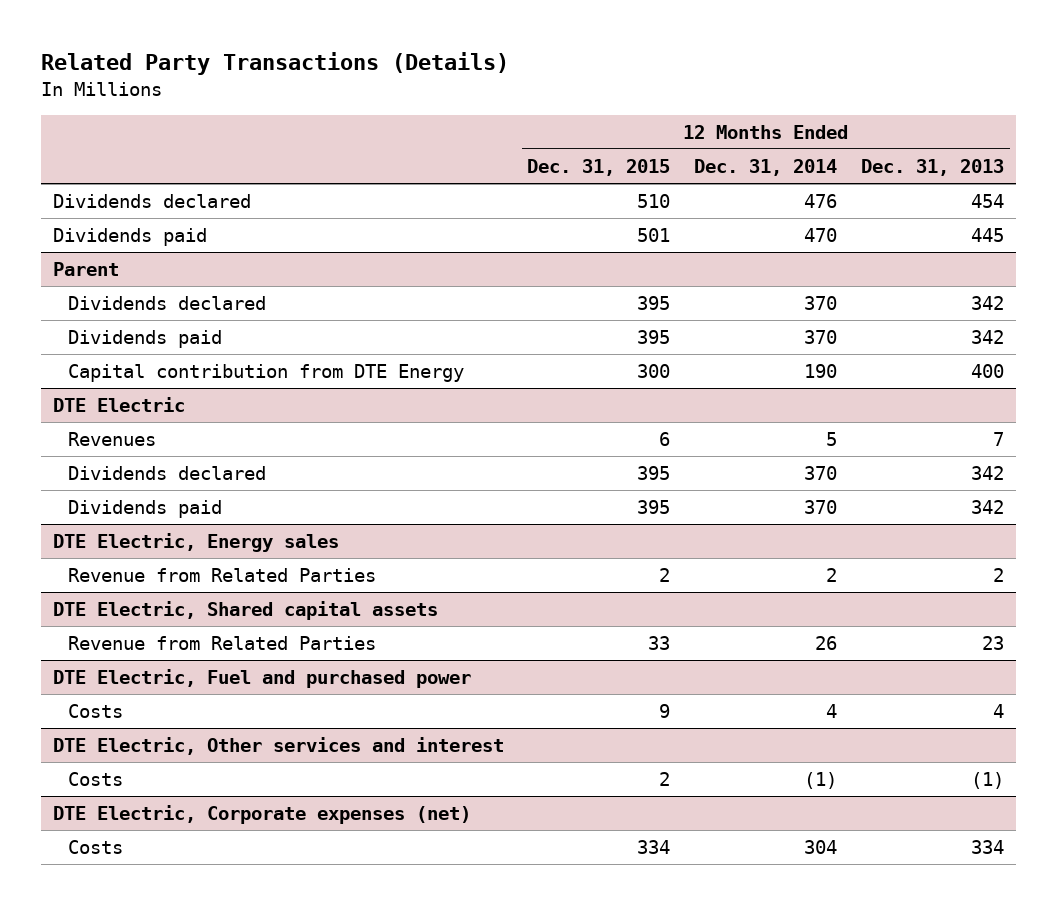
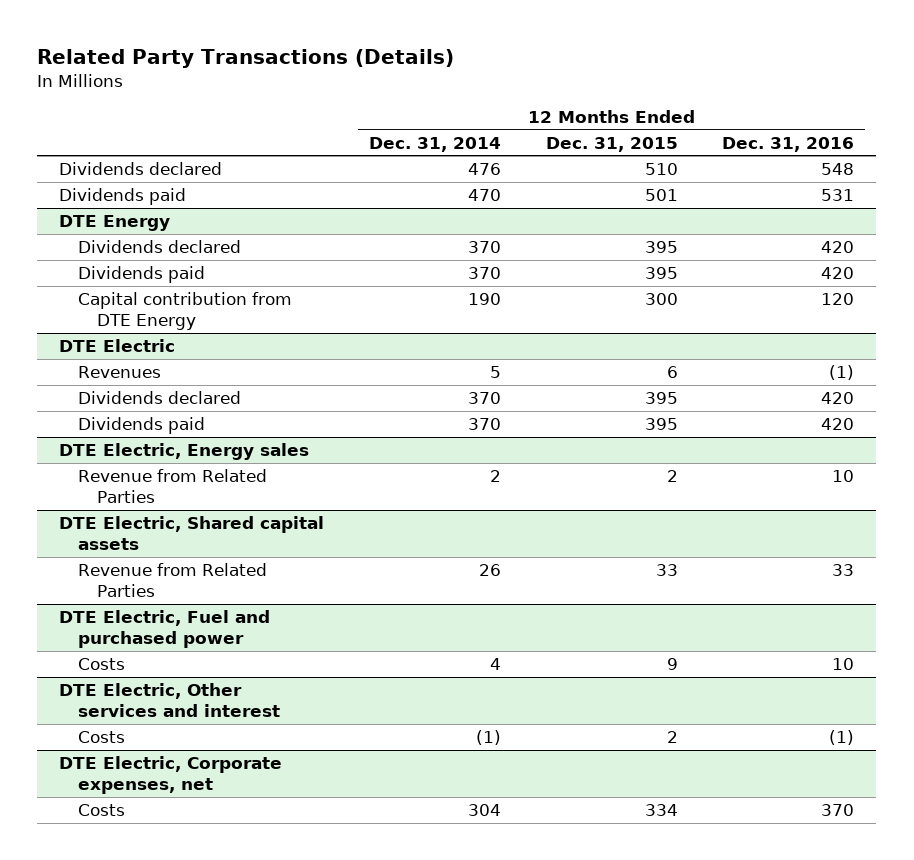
- | 12 Months Ended Dec. 31, 2015 | 12 Months Ended Dec. 31, 2014 | 12 Months Ended Dec. 31, 2013
+ | 12 Months Ended Dec. 31, 2014 | 12 Months Ended Dec. 31, 2015 | 12 Months Ended Dec. 31, 2016
- Parent
+ DTE Energy
- DTE Electric, Corporate expenses (net)
+ DTE Electric, Corporate expenses, net

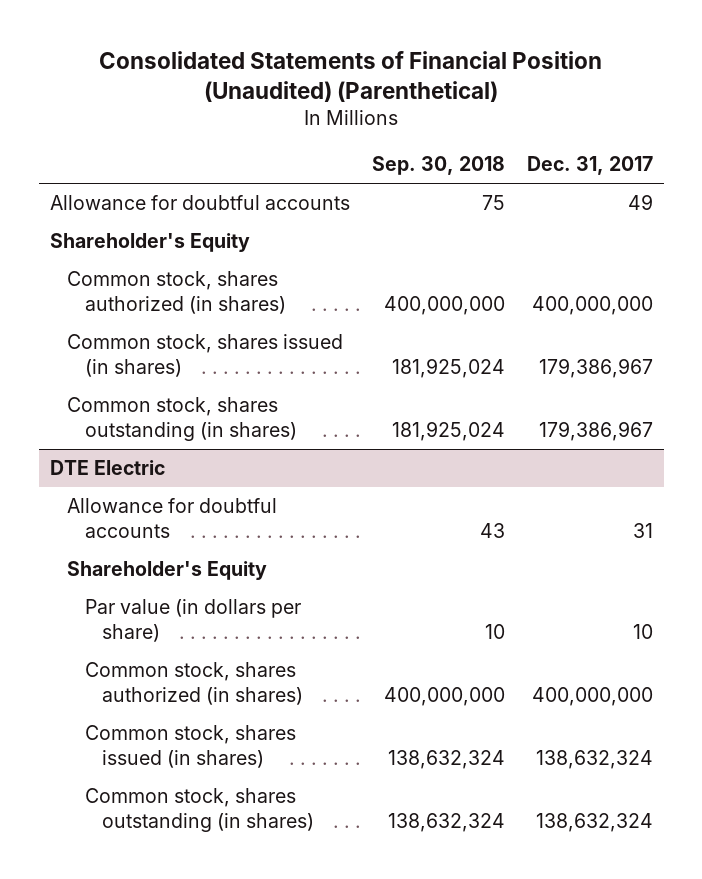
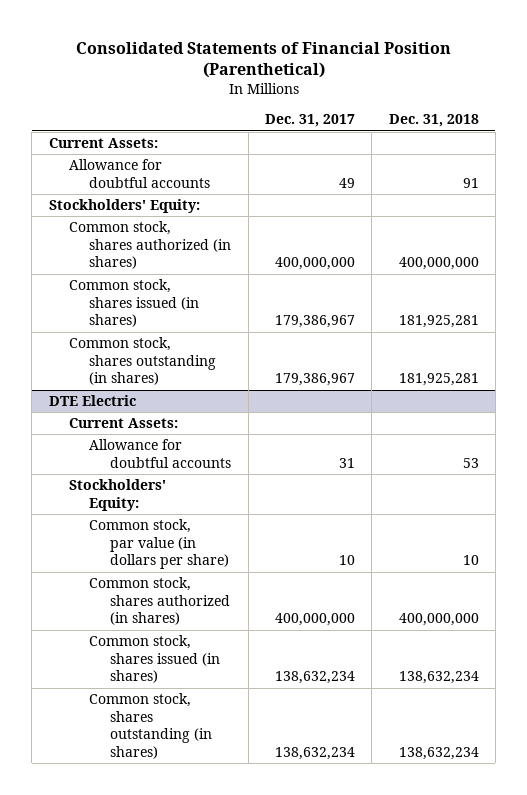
- Consolidated Statements of Financial Position (Unaudited) (Parenthetical)
+ Consolidated Statements of Financial Position (Parenthetical)
- | Sep. 30, 2018 | Dec. 31, 2017
+ | Dec. 31, 2017 | Dec. 31, 2018
+ Current Assets:
- Shareholder's Equity
+ Stockholders' Equity:
@ DTE Electric
+ Current Assets:
- Shareholder's Equity
- Par value (in dollars per share) | 10 | 10
+ Stockholders' Equity:
+ Common stock, par value (in dollars per share) | 10 | 10
- Common stock, shares issued (in shares) | 138,632,324 | 138,632,324
- Common stock, shares outstanding (in shares) | 138,632,324 | 138,632,324
+ Common stock, shares issued (in shares) | 138,632,234 | 138,632,234
+ Common stock, shares outstanding (in shares) | 138,632,234 | 138,632,234

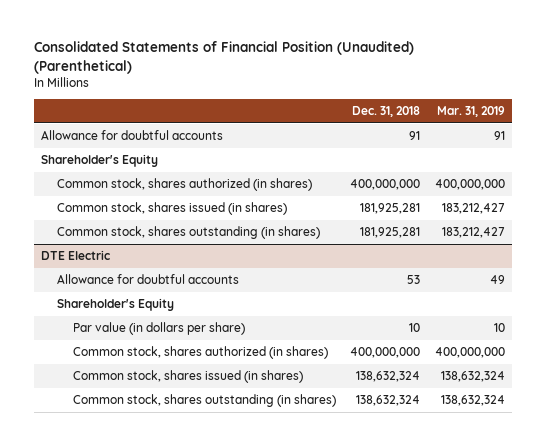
- Consolidated Statements of Financial Position (Parenthetical)
+ Consolidated Statements of Financial Position (Unaudited) (Parenthetical)
- | Dec. 31, 2017 | Dec. 31, 2018
+ | Dec. 31, 2018 | Mar. 31, 2019
- Current Assets:
- Stockholders' Equity:
+ Shareholder's Equity
@ DTE Electric
- Current Assets:
- Stockholders' Equity:
- Common stock, par value (in dollars per share) | 10 | 10
+ Shareholder's Equity
+ Par value (in dollars per share) | 10 | 10
- Common stock, shares issued (in shares) | 138,632,234 | 138,632,234
- Common stock, shares outstanding (in shares) | 138,632,234 | 138,632,234
+ Common stock, shares issued (in shares) | 138,632,324 | 138,632,324
+ Common stock, shares outstanding (in shares) | 138,632,324 | 138,632,324

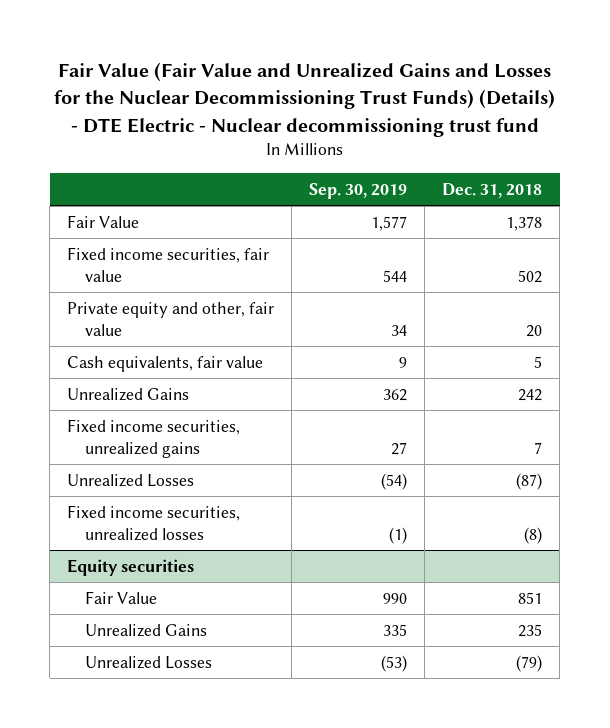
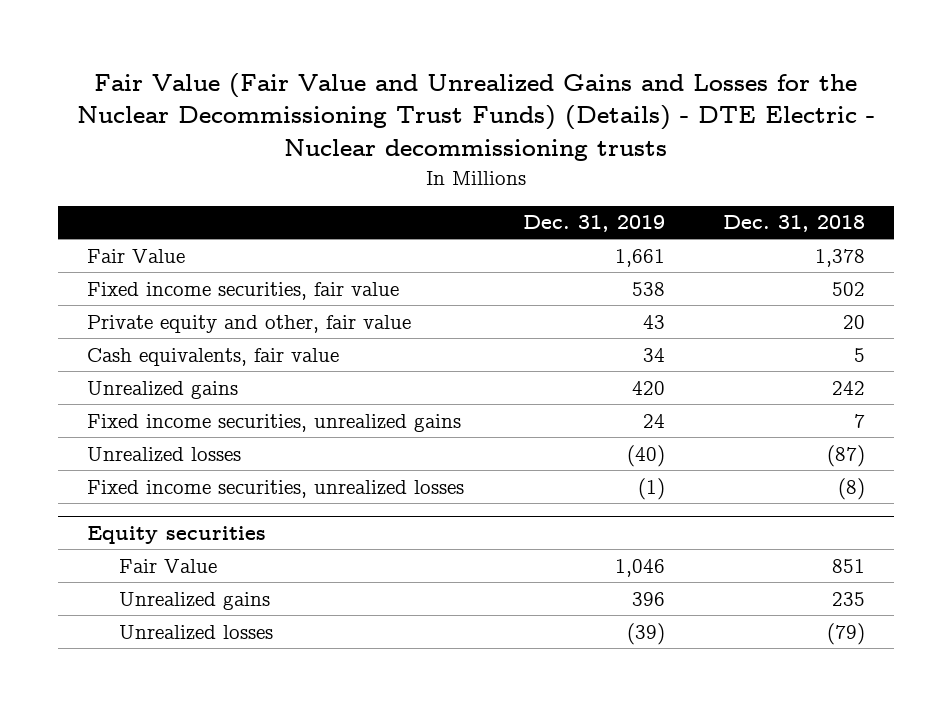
- Fair Value (Fair Value and Unrealized Gains and Losses for the Nuclear Decommissioning Trust Funds) (Details) - DTE Electric - Nuclear decommissioning trust fund
+ Fair Value (Fair Value and Unrealized Gains and Losses for the Nuclear Decommissioning Trust Funds) (Details) - DTE Electric - Nuclear decommissioning trusts
- | Sep. 30, 2019 | Dec. 31, 2018
+ | Dec. 31, 2019 | Dec. 31, 2018
- Unrealized Gains | 362 | 242
+ Unrealized gains | 420 | 242
- Unrealized Losses | (54) | (87)
+ Unrealized losses | (40) | (87)
@ Equity securities
- Unrealized Gains | 335 | 235
- Unrealized Losses | (53) | (79)
+ Unrealized gains | 396 | 235
+ Unrealized losses | (39) | (79)

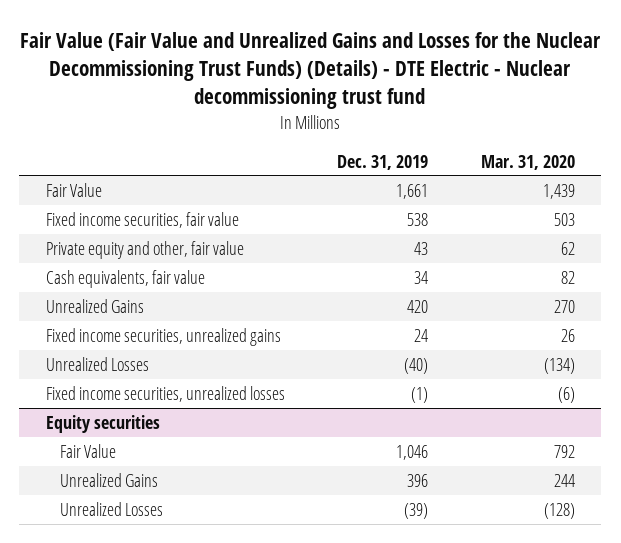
- Fair Value (Fair Value and Unrealized Gains and Losses for the Nuclear Decommissioning Trust Funds) (Details) - DTE Electric - Nuclear decommissioning trusts
+ Fair Value (Fair Value and Unrealized Gains and Losses for the Nuclear Decommissioning Trust Funds) (Details) - DTE Electric - Nuclear decommissioning trust fund
- | Dec. 31, 2019 | Dec. 31, 2018
+ | Dec. 31, 2019 | Mar. 31, 2020
- Unrealized gains | 420 | 242
+ Unrealized Gains | 420 | 270
- Unrealized losses | (40) | (87)
+ Unrealized Losses | (40) | (134)
@ Equity securities
- Unrealized gains | 396 | 235
- Unrealized losses | (39) | (79)
+ Unrealized Gains | 396 | 244
+ Unrealized Losses | (39) | (128)

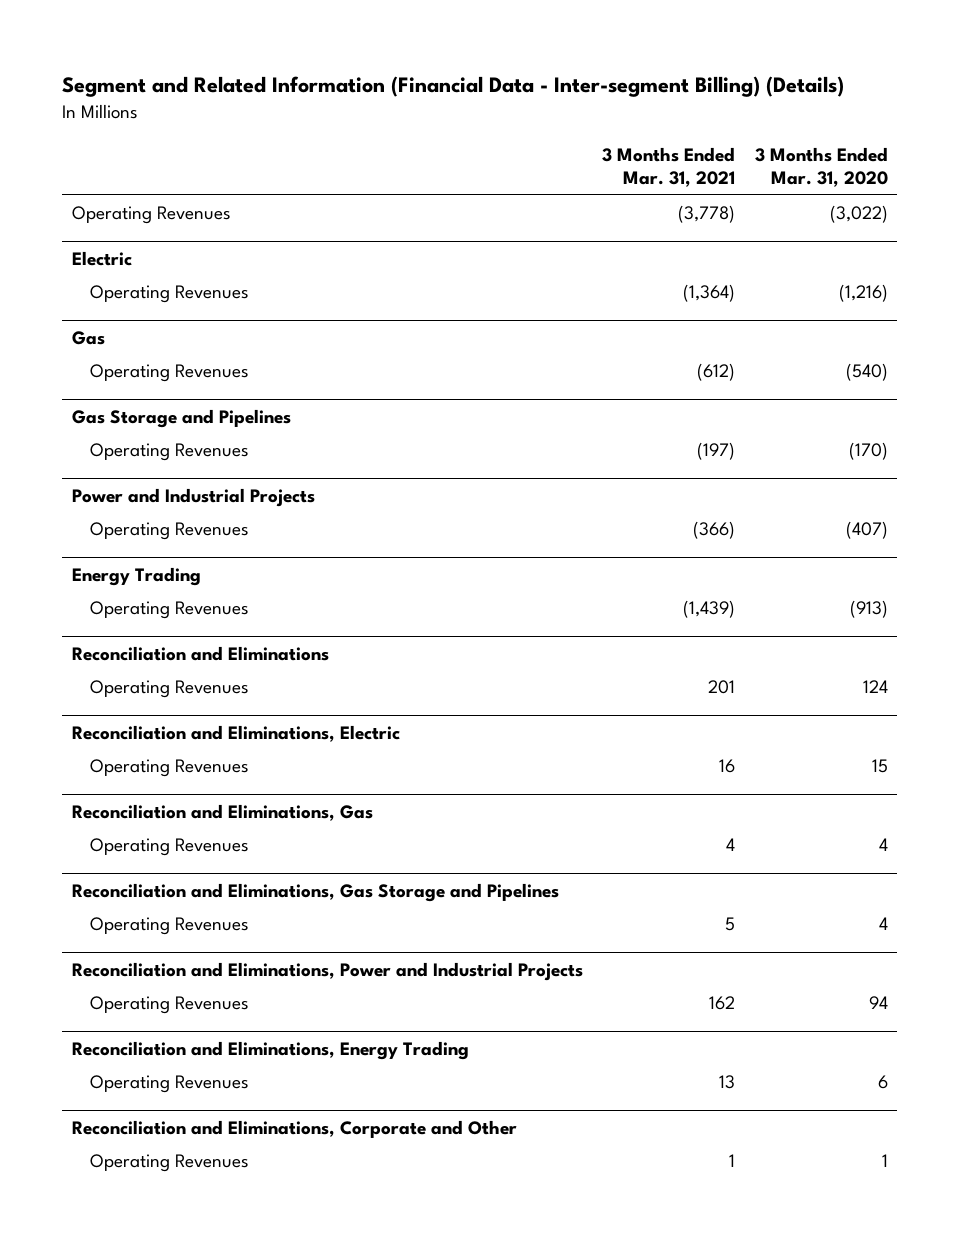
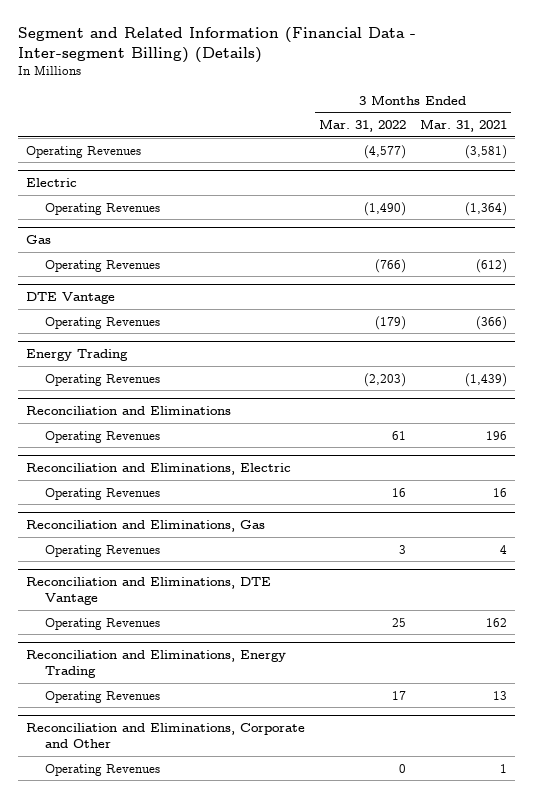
- | 3 Months Ended Mar. 31, 2021 | 3 Months Ended Mar. 31, 2020
+ | 3 Months Ended Mar. 31, 2022 | 3 Months Ended Mar. 31, 2021
- Operating Revenues | (3,778) | (3,022)
+ Operating Revenues | (4,577) | (3,581)
- Gas Storage and Pipelines
- Operating Revenues | (197) | (170)
- Power and Industrial Projects
+ DTE Vantage
@ Reconciliation and Eliminations
- Operating Revenues | 201 | 124
+ Operating Revenues | 61 | 196
- Reconciliation and Eliminations, Gas Storage and Pipelines
- Operating Revenues | 5 | 4
- Reconciliation and Eliminations, Power and Industrial Projects
+ Reconciliation and Eliminations, DTE Vantage

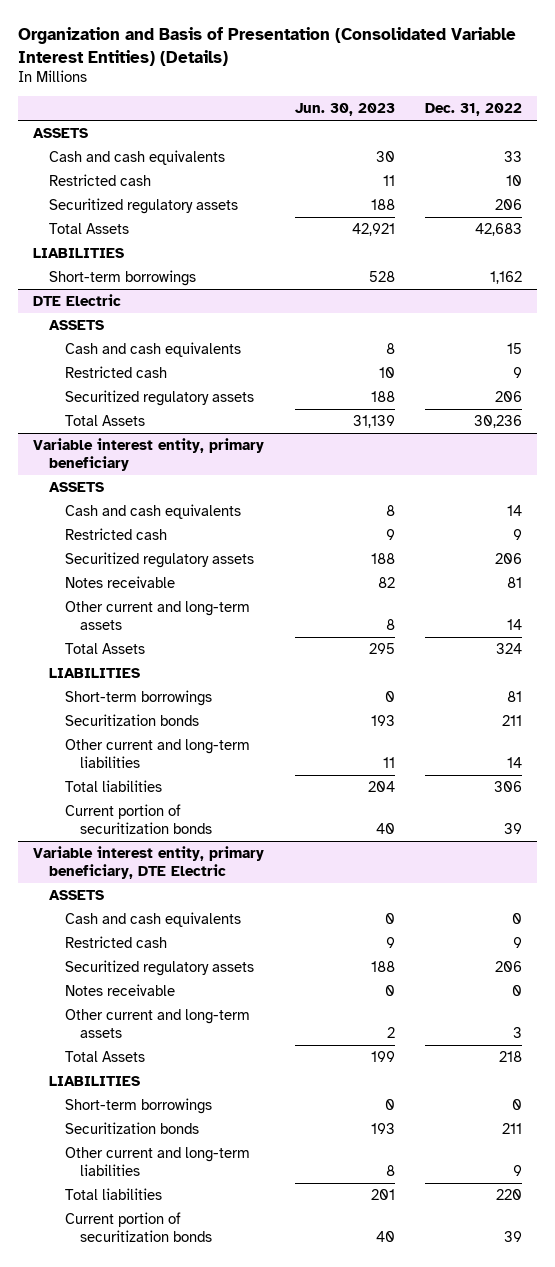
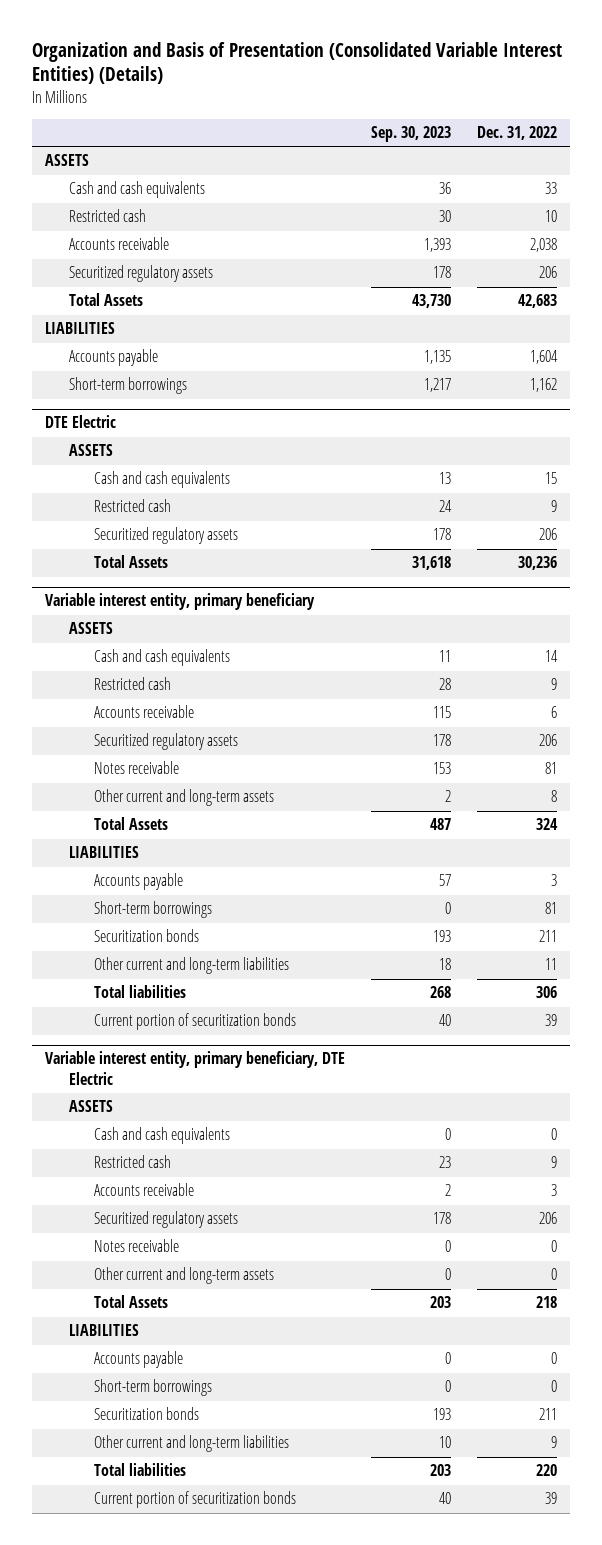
- | Jun. 30, 2023 | Dec. 31, 2022
+ | Sep. 30, 2023 | Dec. 31, 2022
+ Accounts receivable | 1,393 | 2,038
+ Accounts payable | 1,135 | 1,604
@ Variable interest entity, primary beneficiary
+ Accounts receivable | 115 | 6
- Other current and long-term assets | 8 | 14
+ Other current and long-term assets | 2 | 8
+ Accounts payable | 57 | 3
- Other current and long-term liabilities | 11 | 14
+ Other current and long-term liabilities | 18 | 11
@ Variable interest entity, primary beneficiary, DTE Electric
+ Accounts receivable | 2 | 3
- Other current and long-term assets | 2 | 3
+ Other current and long-term assets | 0 | 0
+ Accounts payable | 0 | 0

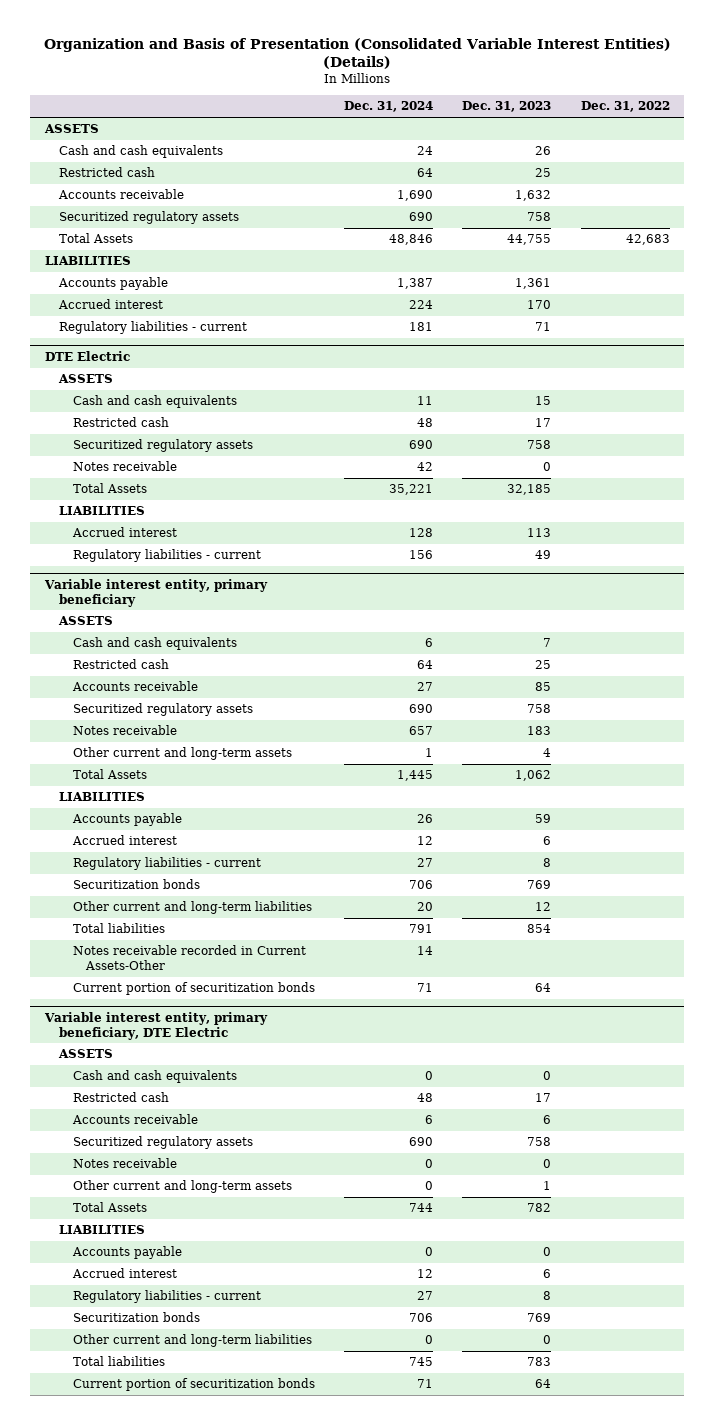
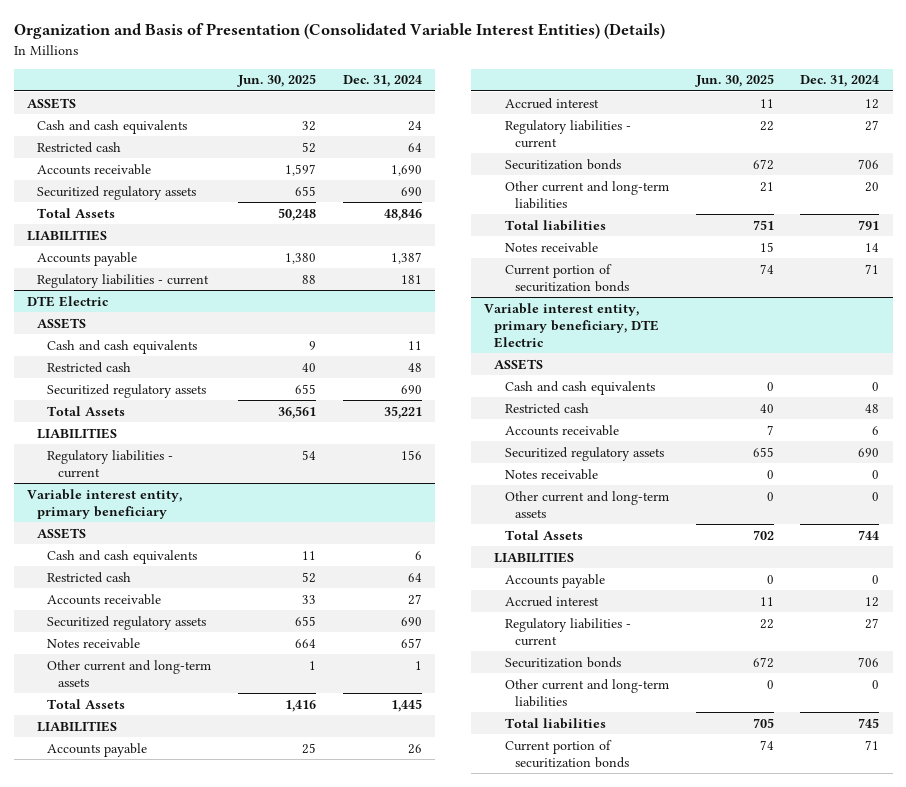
- | Dec. 31, 2024 | Dec. 31, 2023 | Dec. 31, 2022
+ | Jun. 30, 2025 | Dec. 31, 2024
- Accrued interest | 224 | 170 |
@ DTE Electric
- Notes receivable | 42 | 0 |
- Accrued interest | 128 | 113 |
@ Variable interest entity, primary beneficiary
- Notes receivable recorded in Current Assets-Other | 14 | |
+ Notes receivable | 15 | 14

